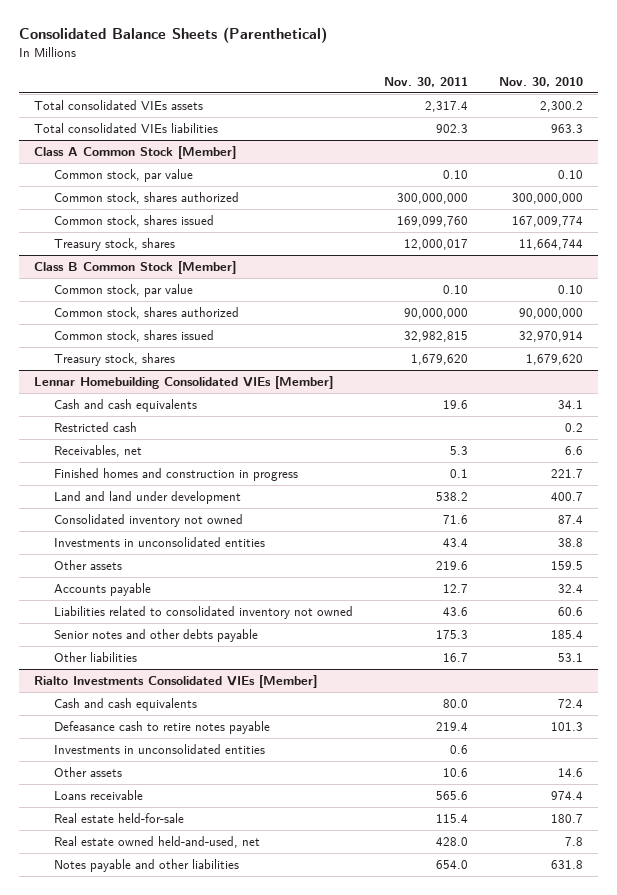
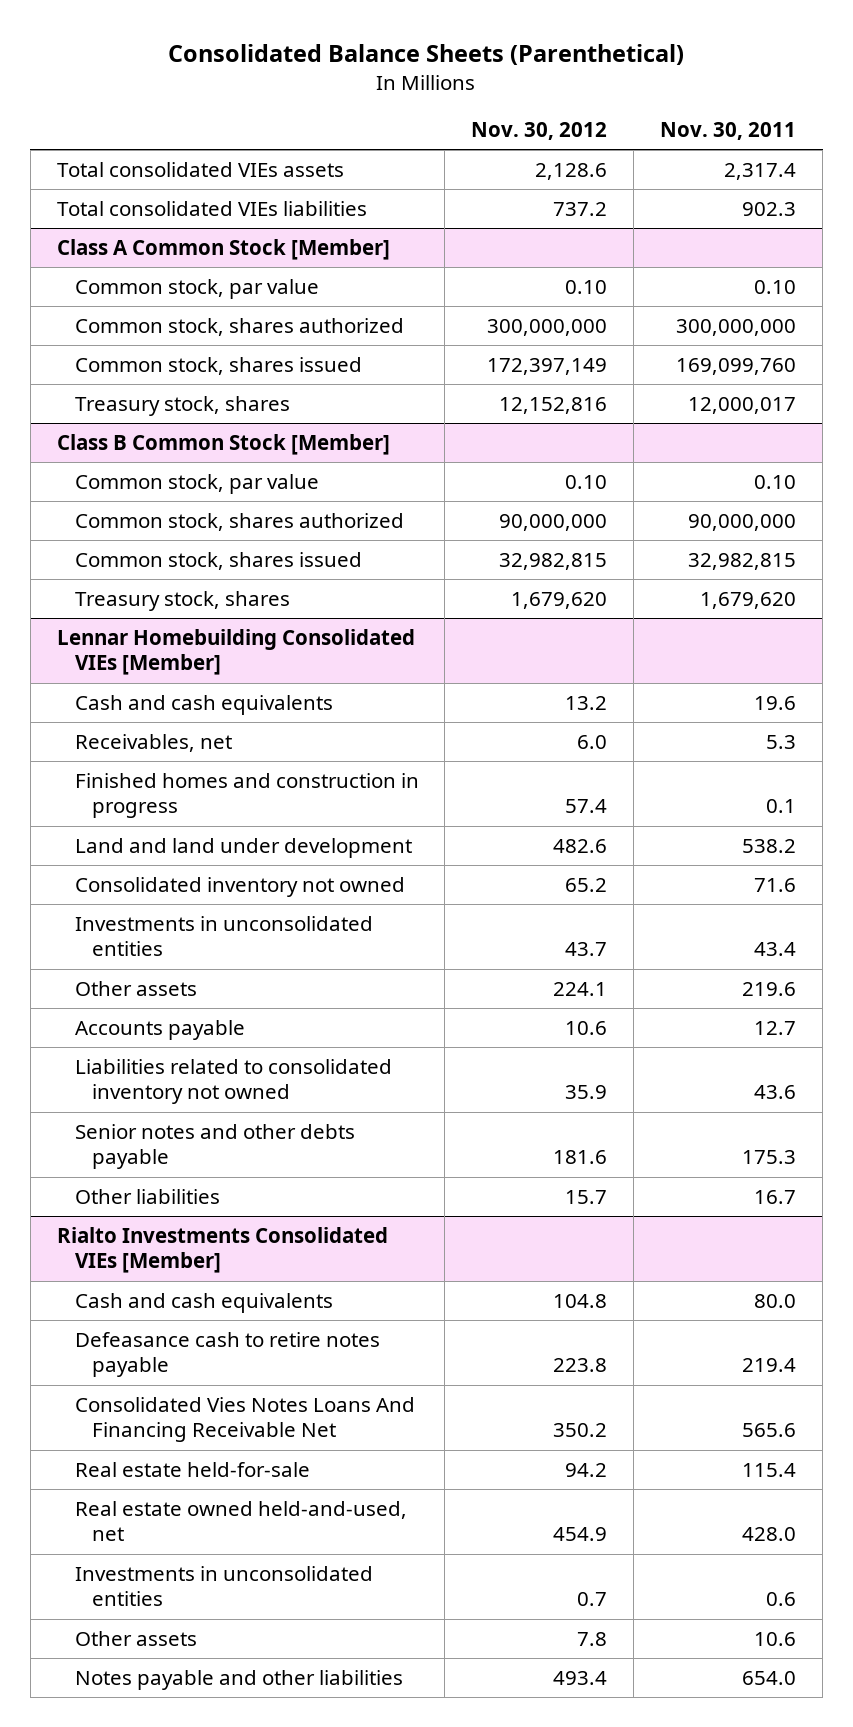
- | Nov. 30, 2011 | Nov. 30, 2010
+ | Nov. 30, 2012 | Nov. 30, 2011
@ Lennar Homebuilding Consolidated VIEs [Member]
- Restricted cash | | 0.2
@ Rialto Investments Consolidated VIEs [Member]
- Loans receivable | 565.6 | 974.4
+ Consolidated Vies Notes Loans And Financing Receivable Net | 350.2 | 565.6
moved down: Investments in unconsolidated entities | 0.7 | 0.6
moved down: Other assets | 7.8 | 10.6

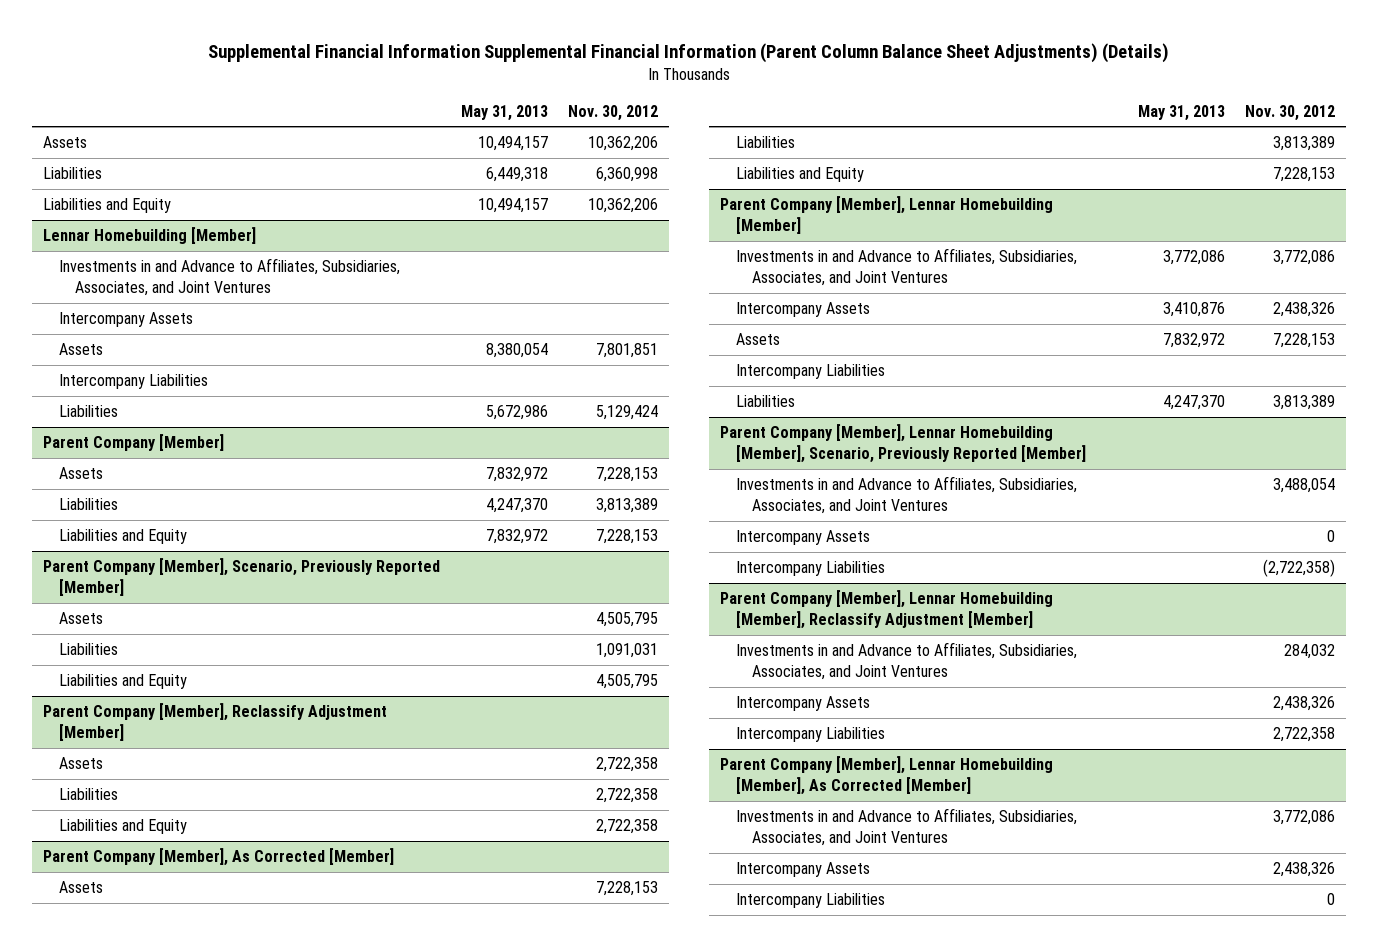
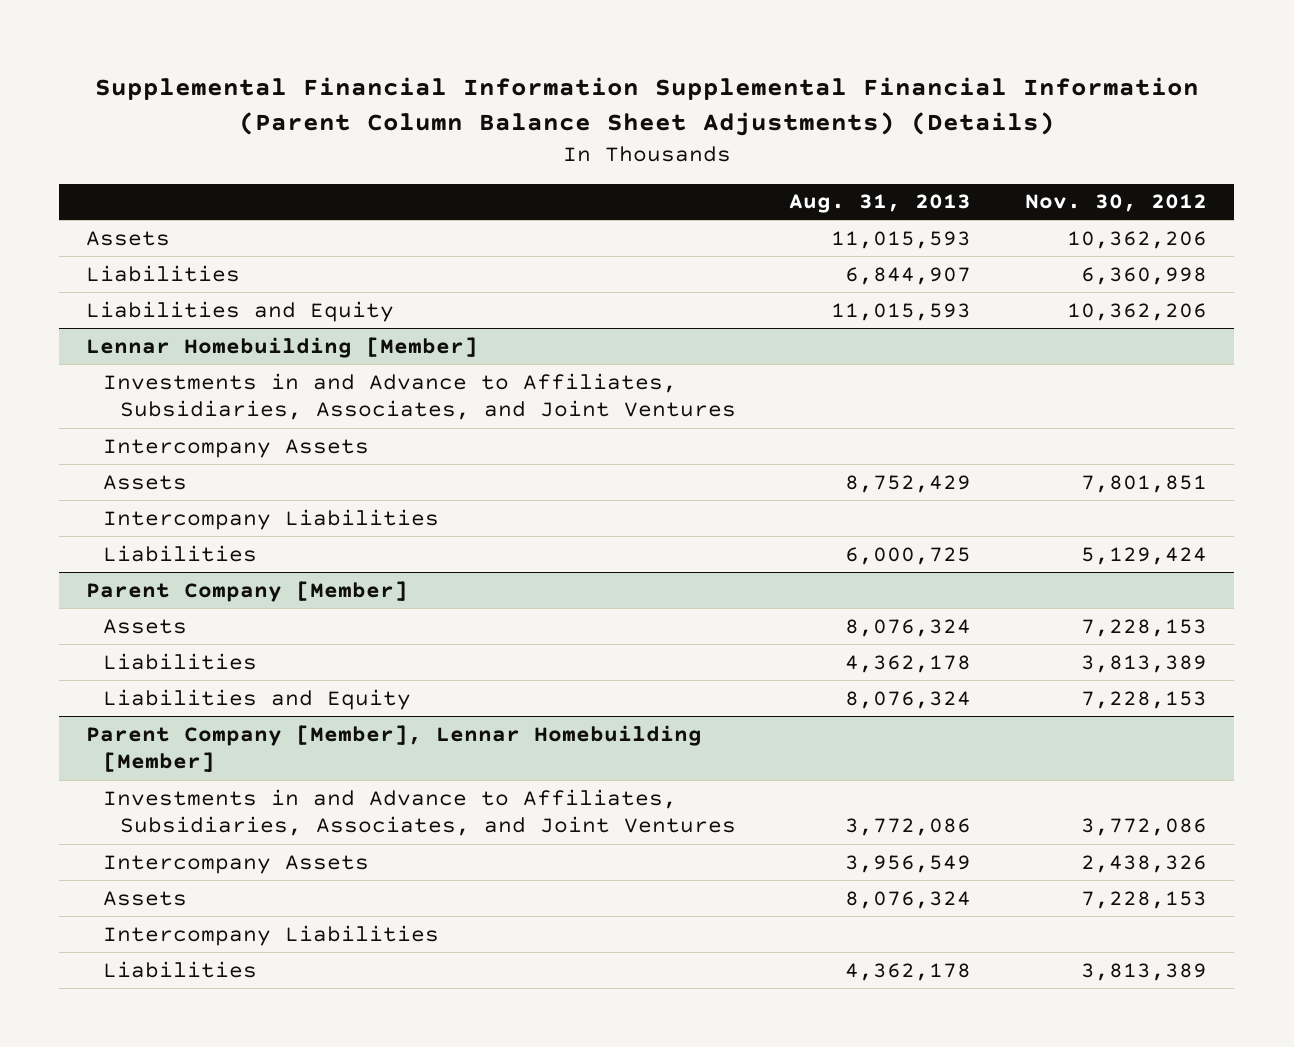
- | May 31, 2013 | Nov. 30, 2012
+ | Aug. 31, 2013 | Nov. 30, 2012
- Parent Company [Member], Scenario, Previously Reported [Member]
- Assets | | 4,505,795
- Liabilities | | 1,091,031
- Liabilities and Equity | | 4,505,795
- Parent Company [Member], Reclassify Adjustment [Member]
- Assets | | 2,722,358
- Liabilities | | 2,722,358
- Liabilities and Equity | | 2,722,358
- Parent Company [Member], As Corrected [Member]
- Assets | | 7,228,153
- Liabilities | | 3,813,389
- Liabilities and Equity | | 7,228,153
- Parent Company [Member], Lennar Homebuilding [Member], Scenario, Previously Reported [Member]
- Investments in and Advance to Affiliates, Subsidiaries, Associates, and Joint Ventures | | 3,488,054
- Intercompany Assets | | 0
- Intercompany Liabilities | | (2,722,358)
- Parent Company [Member], Lennar Homebuilding [Member], Reclassify Adjustment [Member]
- Investments in and Advance to Affiliates, Subsidiaries, Associates, and Joint Ventures | | 284,032
- Intercompany Assets | | 2,438,326
- Intercompany Liabilities | | 2,722,358
- Parent Company [Member], Lennar Homebuilding [Member], As Corrected [Member]
- Investments in and Advance to Affiliates, Subsidiaries, Associates, and Joint Ventures | | 3,772,086
- Intercompany Assets | | 2,438,326
- Intercompany Liabilities | | 0

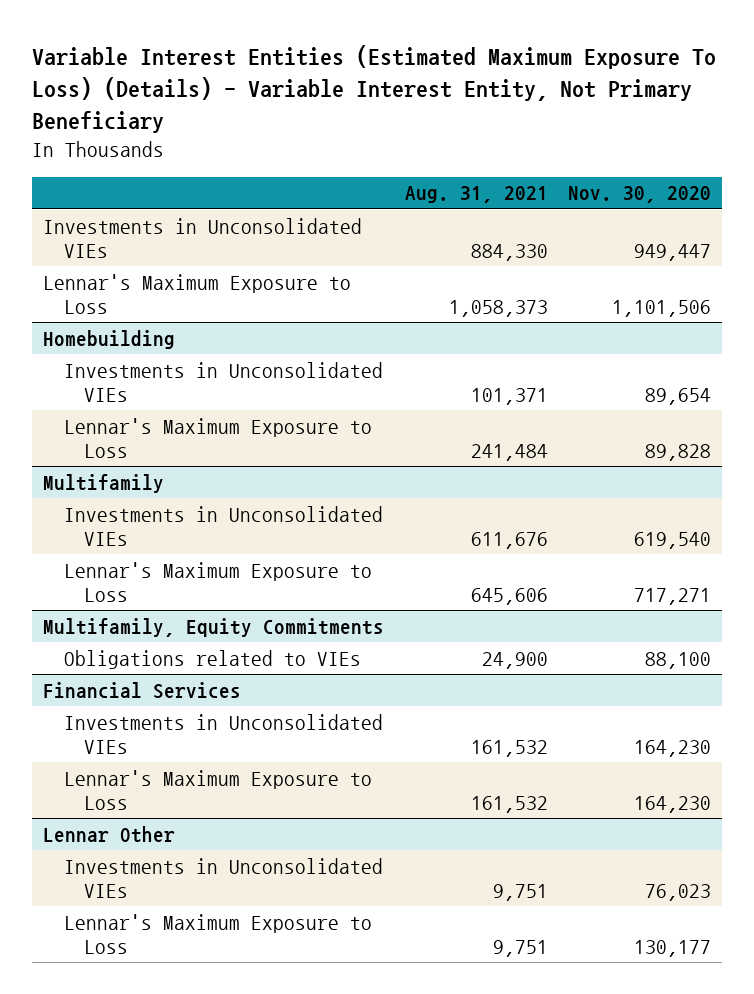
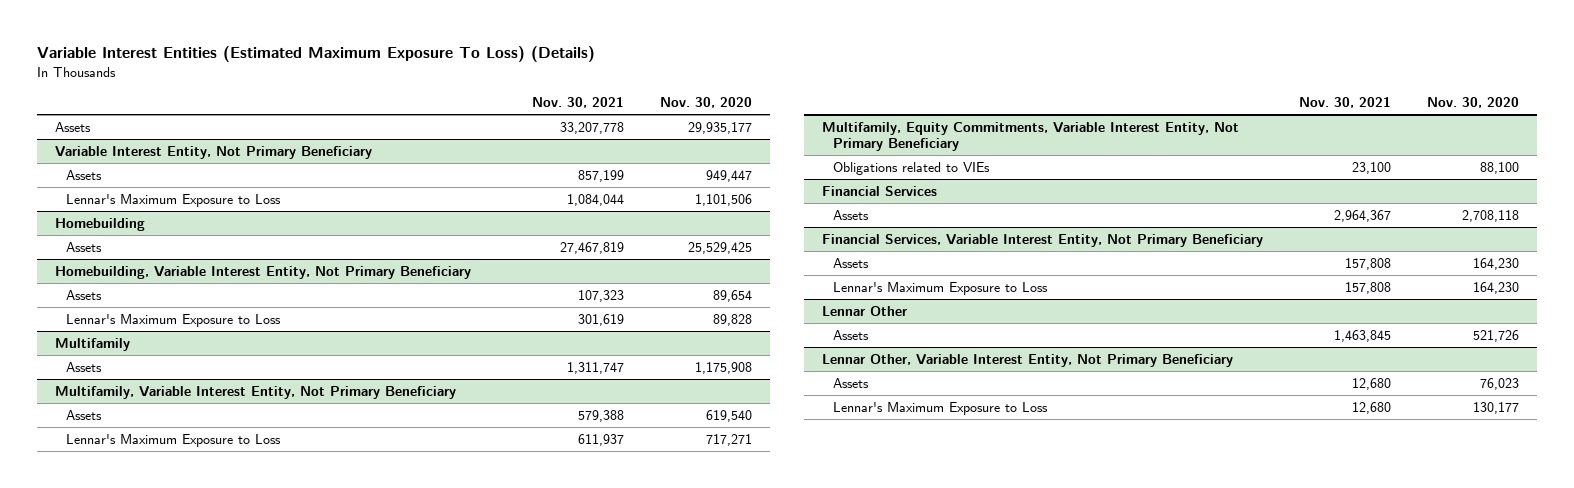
- Variable Interest Entities (Estimated Maximum Exposure To Loss) (Details) - Variable Interest Entity, Not Primary Beneficiary
+ Variable Interest Entities (Estimated Maximum Exposure To Loss) (Details)
- | Aug. 31, 2021 | Nov. 30, 2020
+ | Nov. 30, 2021 | Nov. 30, 2020
- Investments in Unconsolidated VIEs | 884,330 | 949,447
+ Assets | 33,207,778 | 29,935,177
+ Variable Interest Entity, Not Primary Beneficiary
+ Assets | 857,199 | 949,447
@ Homebuilding
- Investments in Unconsolidated VIEs | 101,371 | 89,654
+ Assets | 27,467,819 | 25,529,425
+ Homebuilding, Variable Interest Entity, Not Primary Beneficiary
+ Assets | 107,323 | 89,654
@ Multifamily
- Investments in Unconsolidated VIEs | 611,676 | 619,540
+ Assets | 1,311,747 | 1,175,908
+ Multifamily, Variable Interest Entity, Not Primary Beneficiary
+ Assets | 579,388 | 619,540
- Multifamily, Equity Commitments
+ Multifamily, Equity Commitments, Variable Interest Entity, Not Primary Beneficiary
@ Financial Services
- Investments in Unconsolidated VIEs | 161,532 | 164,230
+ Assets | 2,964,367 | 2,708,118
+ Financial Services, Variable Interest Entity, Not Primary Beneficiary
+ Assets | 157,808 | 164,230
@ Lennar Other
- Investments in Unconsolidated VIEs | 9,751 | 76,023
+ Assets | 1,463,845 | 521,726
+ Lennar Other, Variable Interest Entity, Not Primary Beneficiary
+ Assets | 12,680 | 76,023

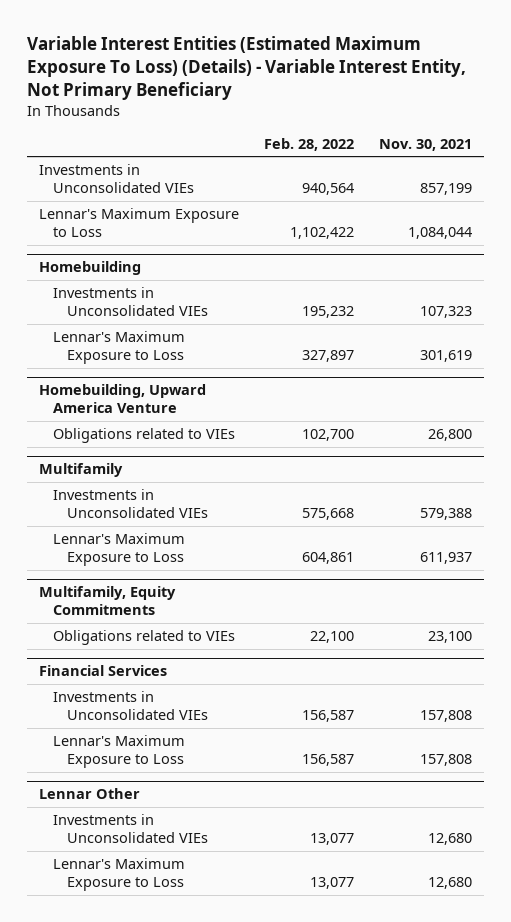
- Variable Interest Entities (Estimated Maximum Exposure To Loss) (Details)
+ Variable Interest Entities (Estimated Maximum Exposure To Loss) (Details) - Variable Interest Entity, Not Primary Beneficiary
- | Nov. 30, 2021 | Nov. 30, 2020
+ | Feb. 28, 2022 | Nov. 30, 2021
- Assets | 33,207,778 | 29,935,177
- Variable Interest Entity, Not Primary Beneficiary
- Assets | 857,199 | 949,447
+ Investments in Unconsolidated VIEs | 940,564 | 857,199
@ Homebuilding
- Assets | 27,467,819 | 25,529,425
- Homebuilding, Variable Interest Entity, Not Primary Beneficiary
- Assets | 107,323 | 89,654
@ Homebuilding
+ Investments in Unconsolidated VIEs | 195,232 | 107,323
+ Homebuilding, Upward America Venture
+ Obligations related to VIEs | 102,700 | 26,800
@ Multifamily
- Assets | 1,311,747 | 1,175,908
- Multifamily, Variable Interest Entity, Not Primary Beneficiary
- Assets | 579,388 | 619,540
@ Multifamily
+ Investments in Unconsolidated VIEs | 575,668 | 579,388
- Multifamily, Equity Commitments, Variable Interest Entity, Not Primary Beneficiary
+ Multifamily, Equity Commitments
@ Financial Services
- Assets | 2,964,367 | 2,708,118
- Financial Services, Variable Interest Entity, Not Primary Beneficiary
- Assets | 157,808 | 164,230
@ Financial Services
+ Investments in Unconsolidated VIEs | 156,587 | 157,808
@ Lennar Other
- Assets | 1,463,845 | 521,726
- Lennar Other, Variable Interest Entity, Not Primary Beneficiary
- Assets | 12,680 | 76,023
@ Lennar Other
+ Investments in Unconsolidated VIEs | 13,077 | 12,680

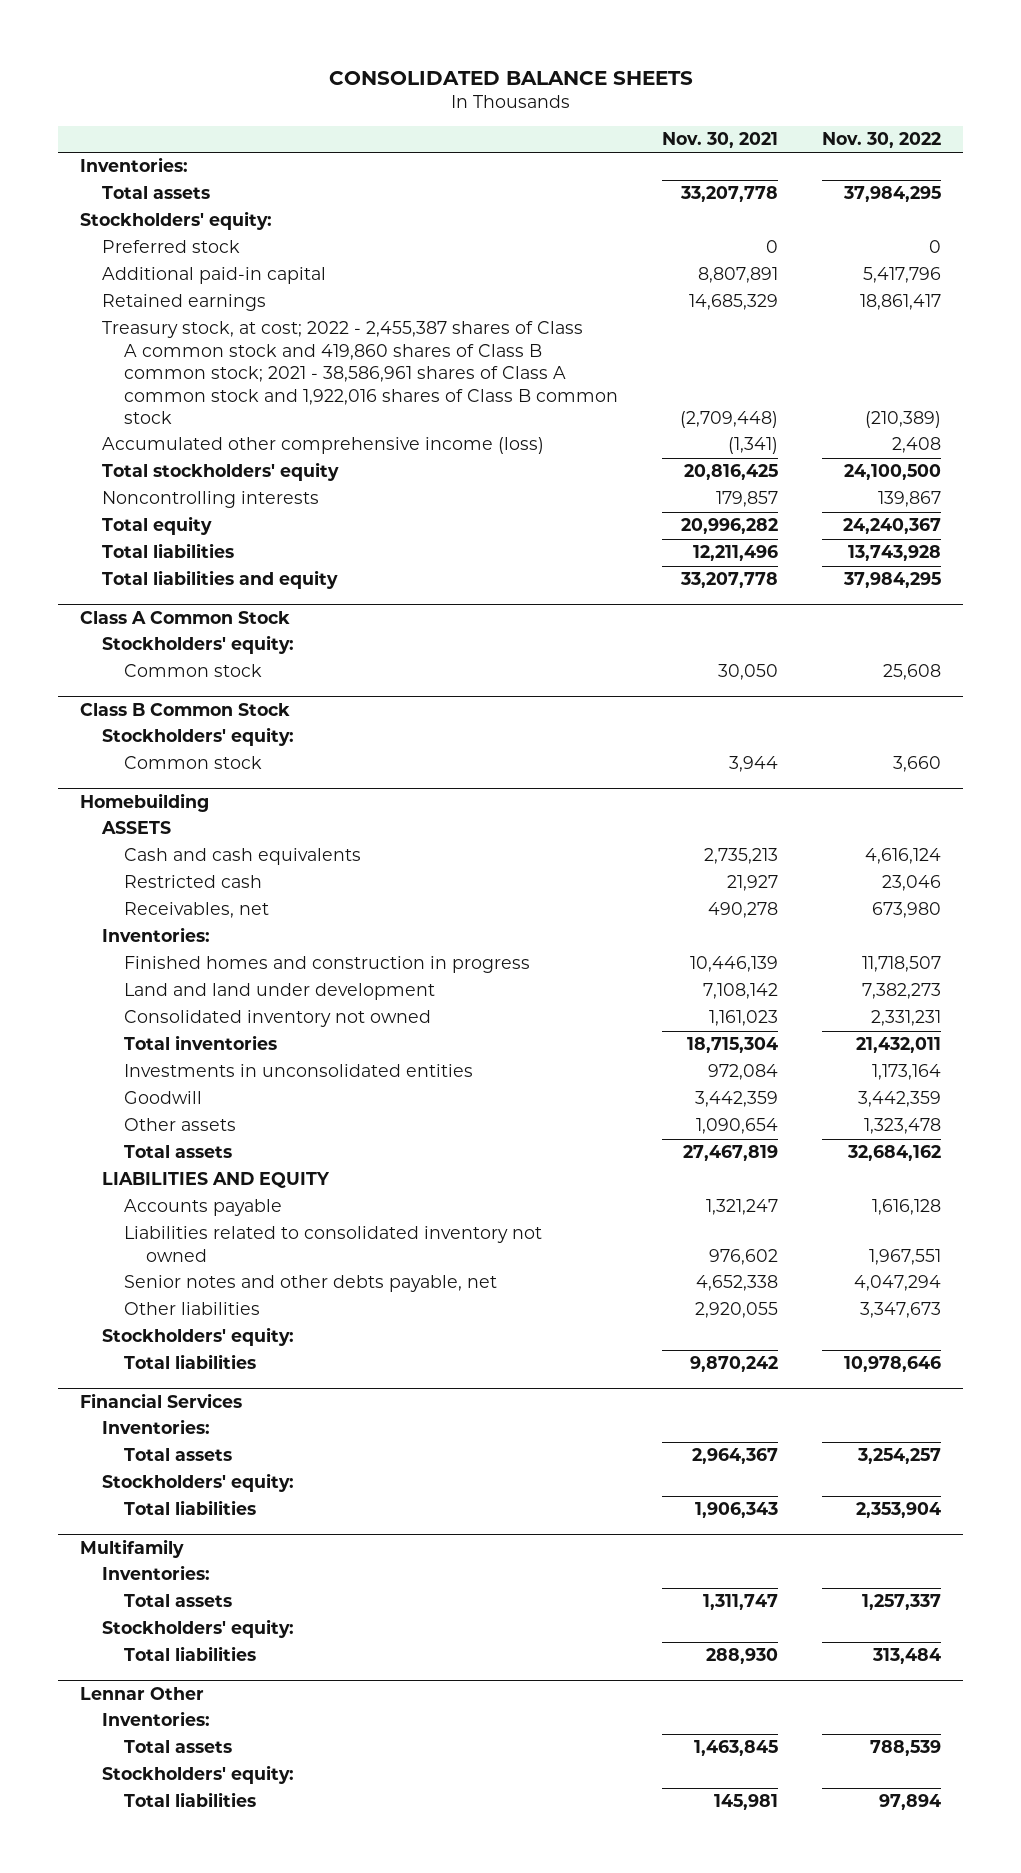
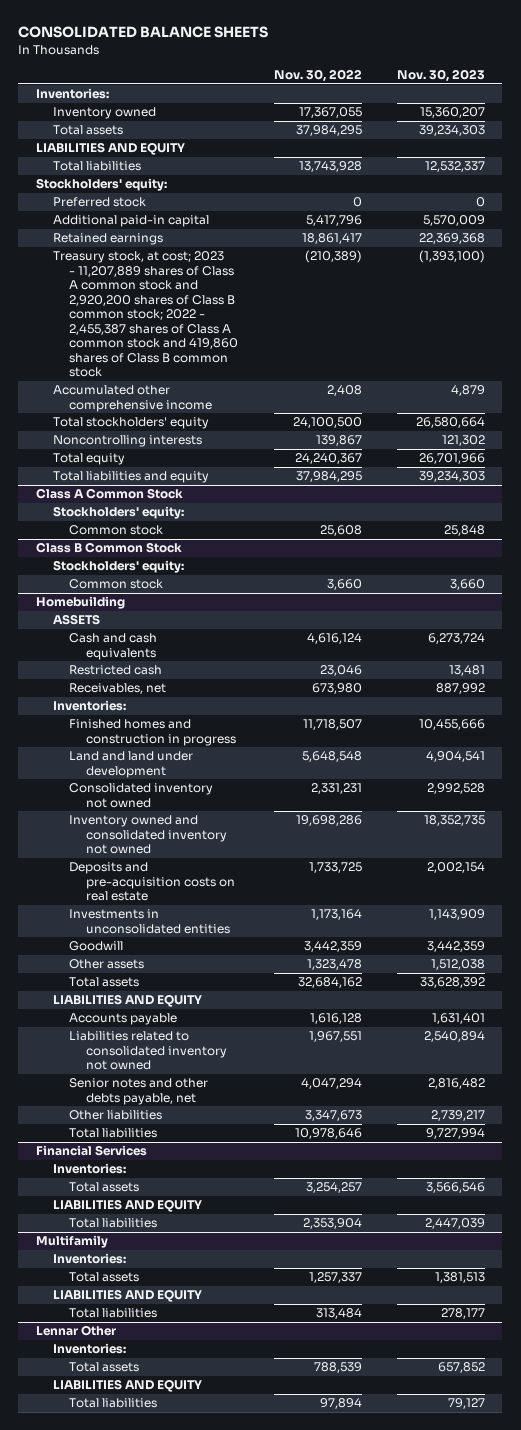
- | Nov. 30, 2021 | Nov. 30, 2022
+ | Nov. 30, 2022 | Nov. 30, 2023
+ Inventory owned | 17,367,055 | 15,360,207
+ LIABILITIES AND EQUITY
moved up: Total liabilities | 13,743,928 | 12,532,337
- Treasury stock, at cost; 2022 - 2,455,387 shares of Class A common stock and 419,860 shares of Class B common stock; 2021 - 38,586,961 shares of Class A common stock and 1,922,016 shares of Class B common stock | (2,709,448) | (210,389)
- Accumulated other comprehensive income (loss) | (1,341) | 2,408
+ Treasury stock, at cost; 2023 - 11,207,889 shares of Class A common stock and 2,920,200 shares of Class B common stock; 2022 - 2,455,387 shares of Class A common stock and 419,860 shares of Class B common stock | (210,389) | (1,393,100)
+ Accumulated other comprehensive income | 2,408 | 4,879
@ Homebuilding
- Land and land under development | 7,108,142 | 7,382,273
+ Land and land under development | 5,648,548 | 4,904,541
- Total inventories | 18,715,304 | 21,432,011
+ Inventory owned and consolidated inventory not owned | 19,698,286 | 18,352,735
+ Deposits and pre-acquisition costs on real estate | 1,733,725 | 2,002,154
- Stockholders' equity:
@ Financial Services
- Stockholders' equity:
+ LIABILITIES AND EQUITY
@ Multifamily
- Stockholders' equity:
+ LIABILITIES AND EQUITY
@ Lennar Other
- Stockholders' equity:
+ LIABILITIES AND EQUITY

